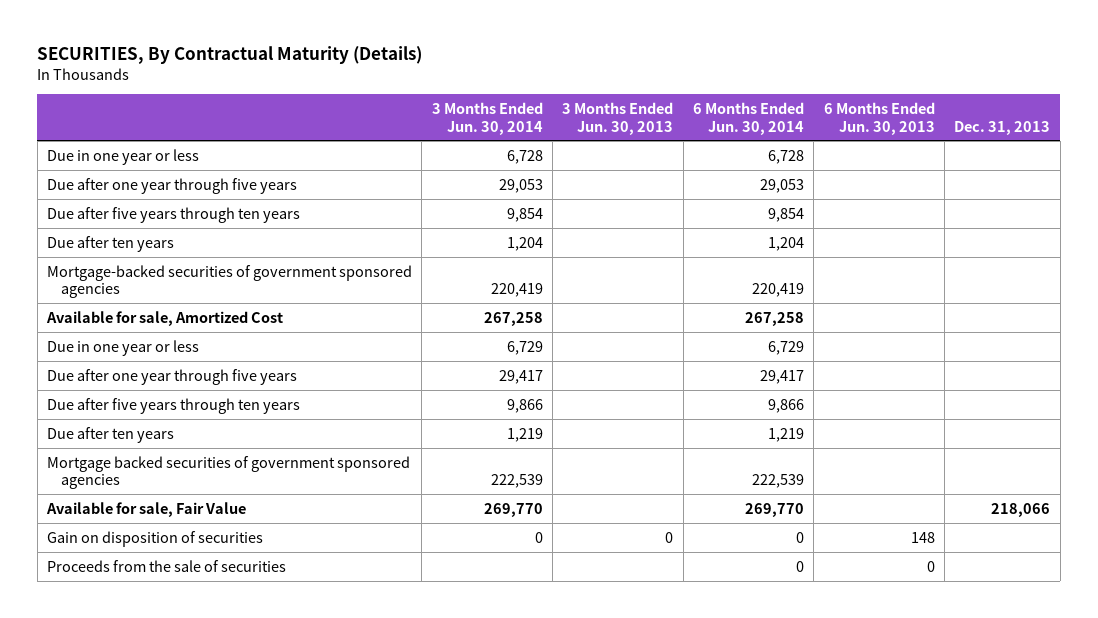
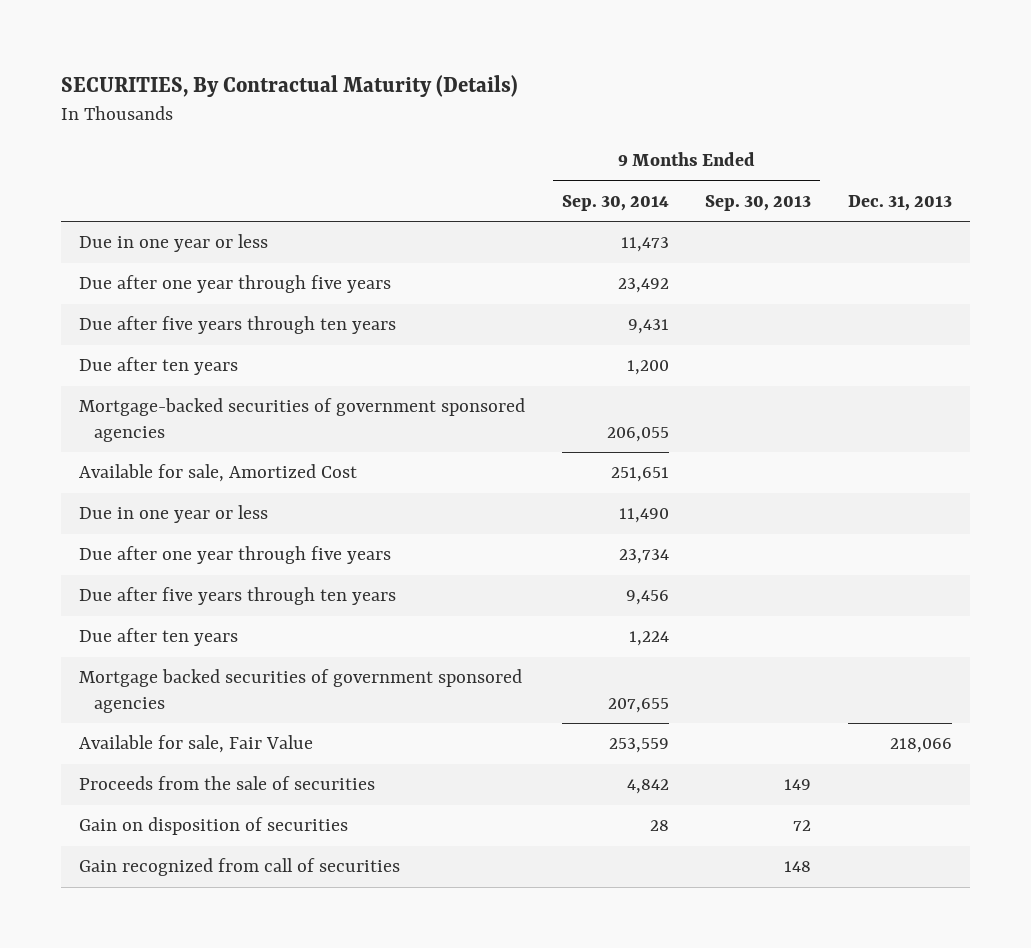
- | 3 Months Ended Jun. 30, 2014 | 3 Months Ended Jun. 30, 2013 | 6 Months Ended Jun. 30, 2014 | 6 Months Ended Jun. 30, 2013 | Dec. 31, 2013
+ | 9 Months Ended Sep. 30, 2014 | 9 Months Ended Sep. 30, 2013 | Dec. 31, 2013
moved down: Gain on disposition of securities | 28 | 72 |
+ Gain recognized from call of securities | | 148 |

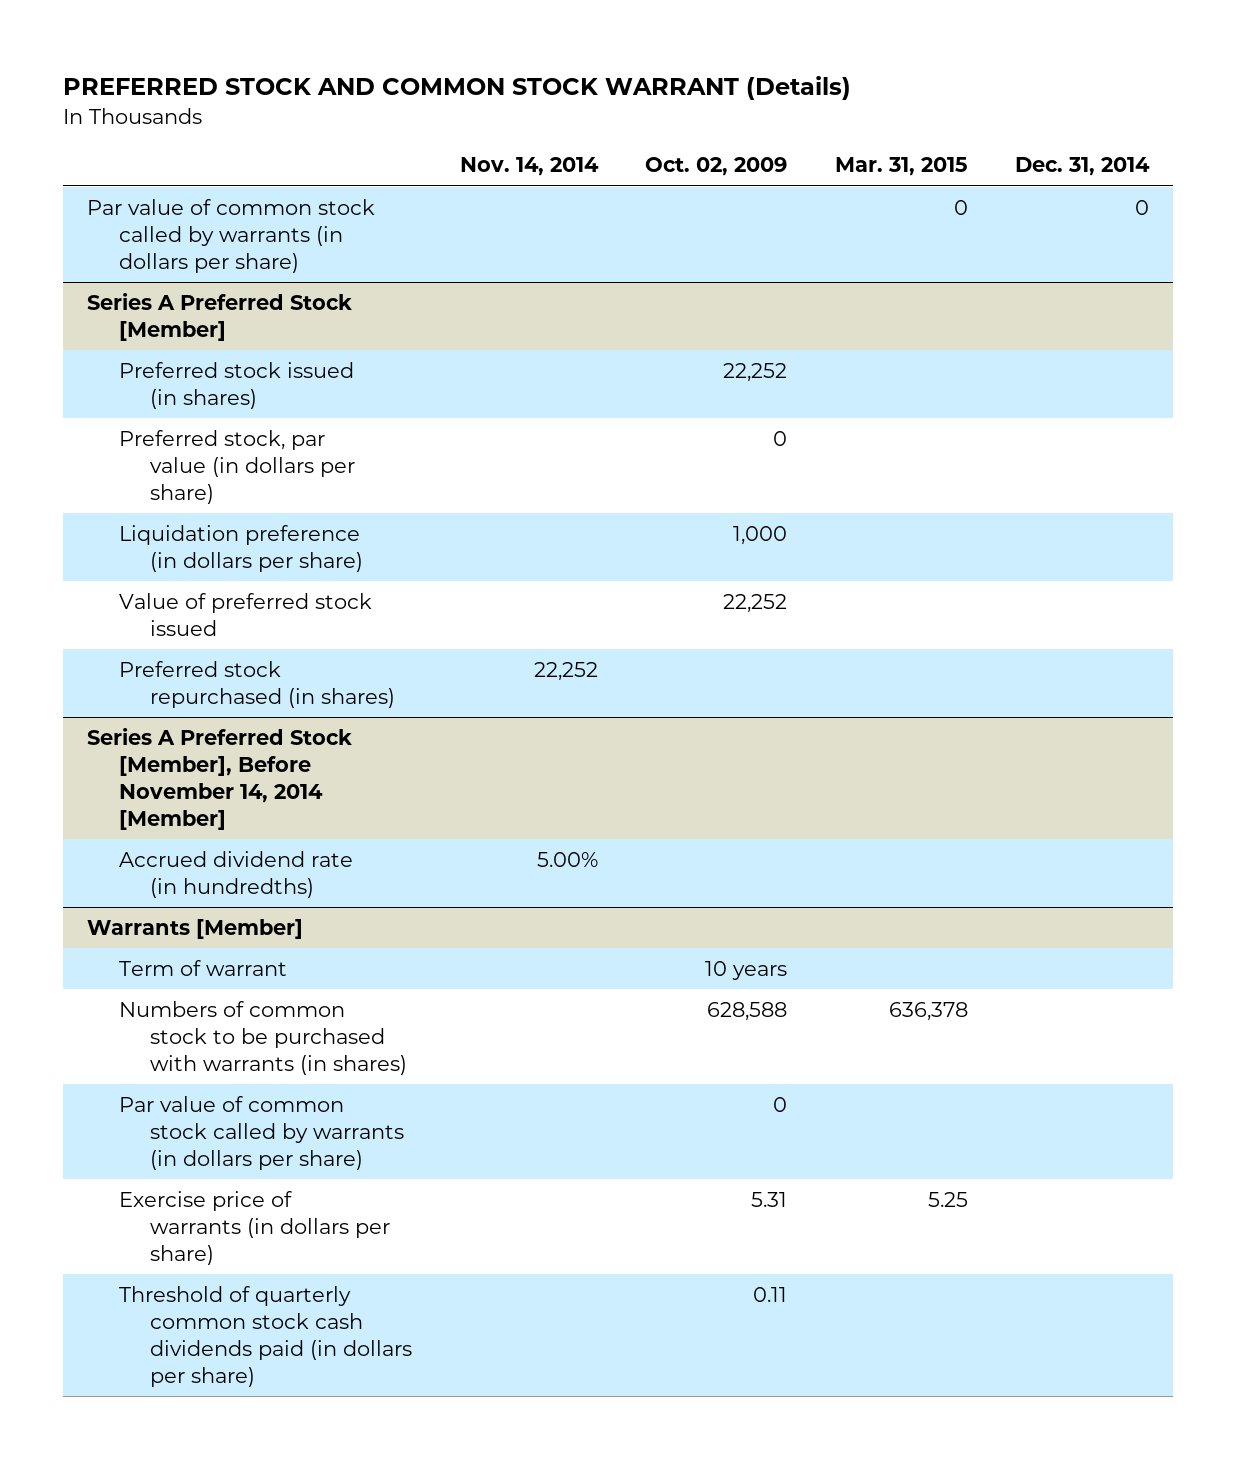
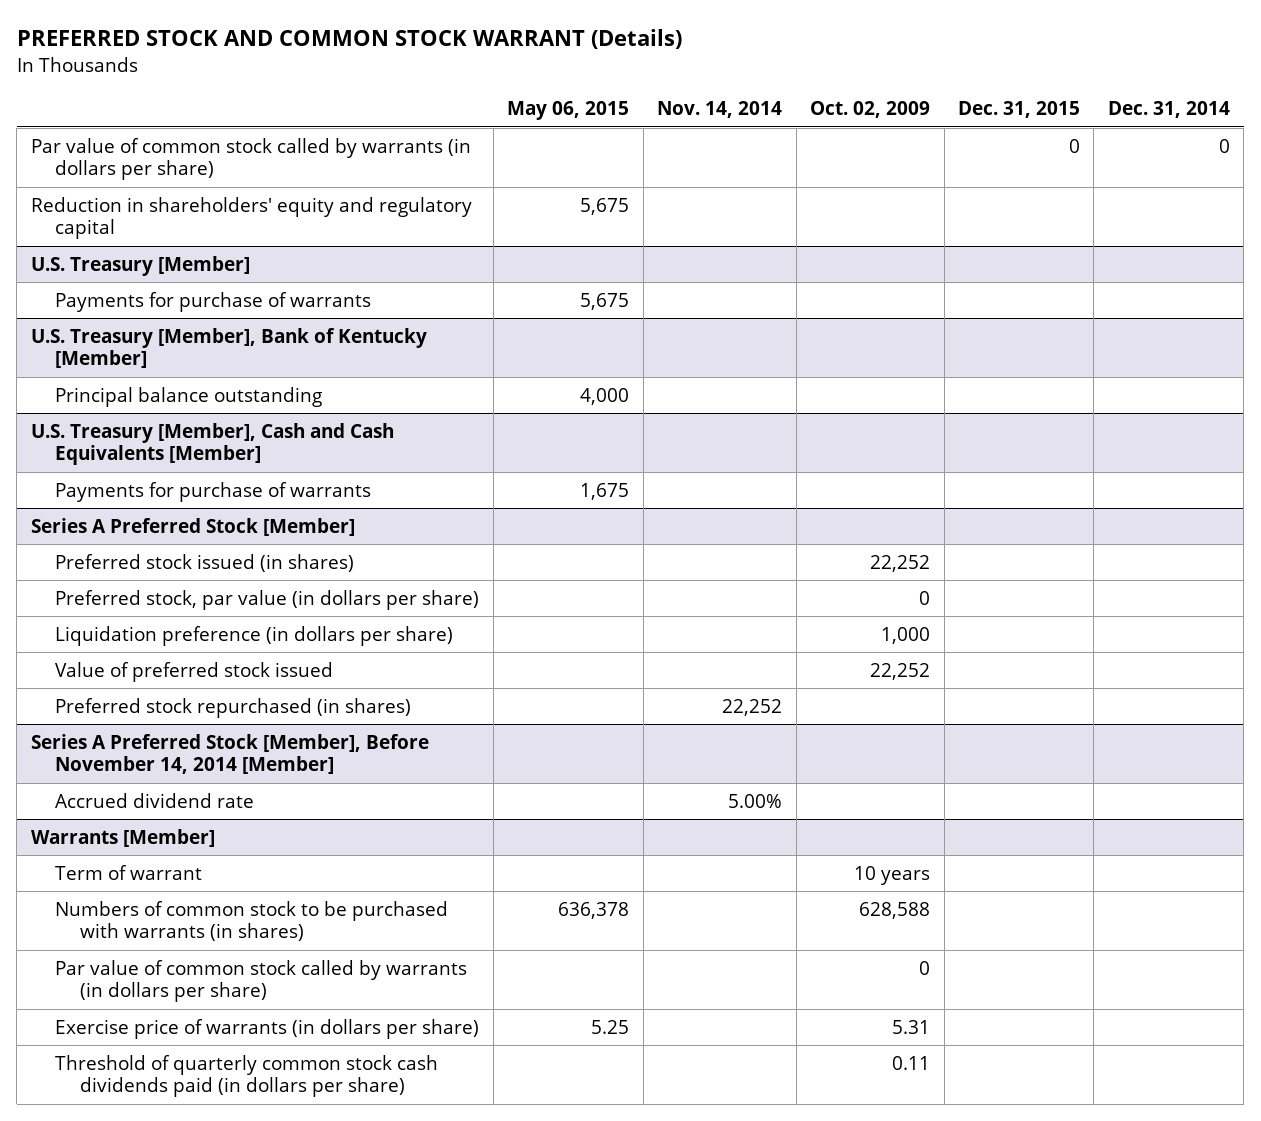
- | Nov. 14, 2014 | Oct. 02, 2009 | Mar. 31, 2015 | Dec. 31, 2014
+ | May 06, 2015 | Nov. 14, 2014 | Oct. 02, 2009 | Dec. 31, 2015 | Dec. 31, 2014
+ Reduction in shareholders' equity and regulatory capital | 5,675 | | | |
+ U.S. Treasury [Member]
+ Payments for purchase of warrants | 5,675 | | | |
+ U.S. Treasury [Member], Bank of Kentucky [Member]
+ Principal balance outstanding | 4,000 | | | |
+ U.S. Treasury [Member], Cash and Cash Equivalents [Member]
+ Payments for purchase of warrants | 1,675 | | | |
@ Series A Preferred Stock [Member], Before November 14, 2014 [Member]
- Accrued dividend rate (in hundredths) | 5.00% | | |
+ Accrued dividend rate | | 5.00% | | |

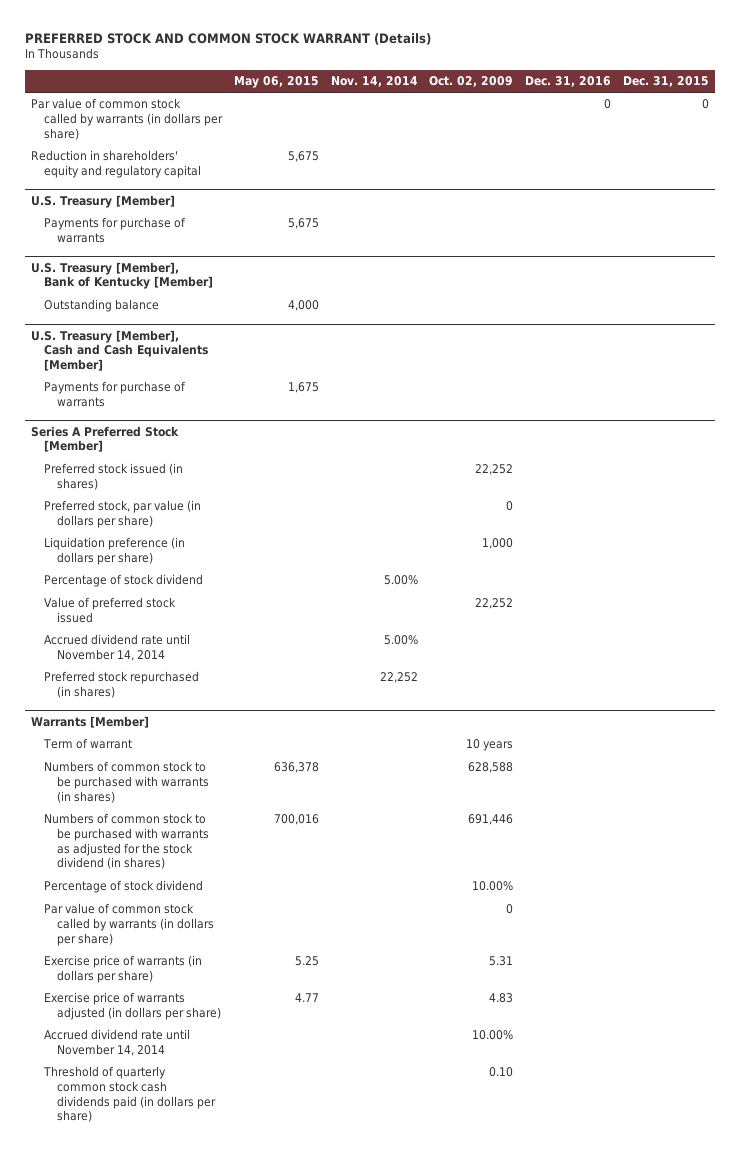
- | May 06, 2015 | Nov. 14, 2014 | Oct. 02, 2009 | Dec. 31, 2015 | Dec. 31, 2014
+ | May 06, 2015 | Nov. 14, 2014 | Oct. 02, 2009 | Dec. 31, 2016 | Dec. 31, 2015
@ U.S. Treasury [Member], Bank of Kentucky [Member]
- Principal balance outstanding | 4,000 | | | |
+ Outstanding balance | 4,000 | | | |
@ Series A Preferred Stock [Member]
+ Percentage of stock dividend | | 5.00% | | |
+ Accrued dividend rate until November 14, 2014 | | 5.00% | | |
- Series A Preferred Stock [Member], Before November 14, 2014 [Member]
- Accrued dividend rate | | 5.00% | | |
@ Warrants [Member]
+ Numbers of common stock to be purchased with warrants as adjusted for the stock dividend (in shares) | 700,016 | | 691,446 | |
+ Percentage of stock dividend | | | 10.00% | |
- Threshold of quarterly common stock cash dividends paid (in dollars per share) | | | 0.11 | |
+ Exercise price of warrants adjusted (in dollars per share) | 4.77 | | 4.83 | |
+ Accrued dividend rate until November 14, 2014 | | | 10.00% | |
+ Threshold of quarterly common stock cash dividends paid (in dollars per share) | | | 0.10 | |

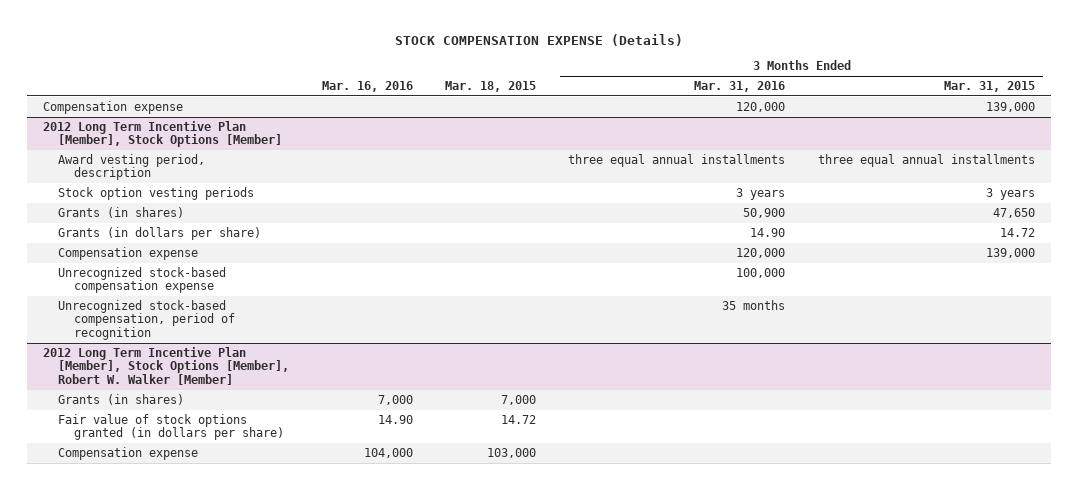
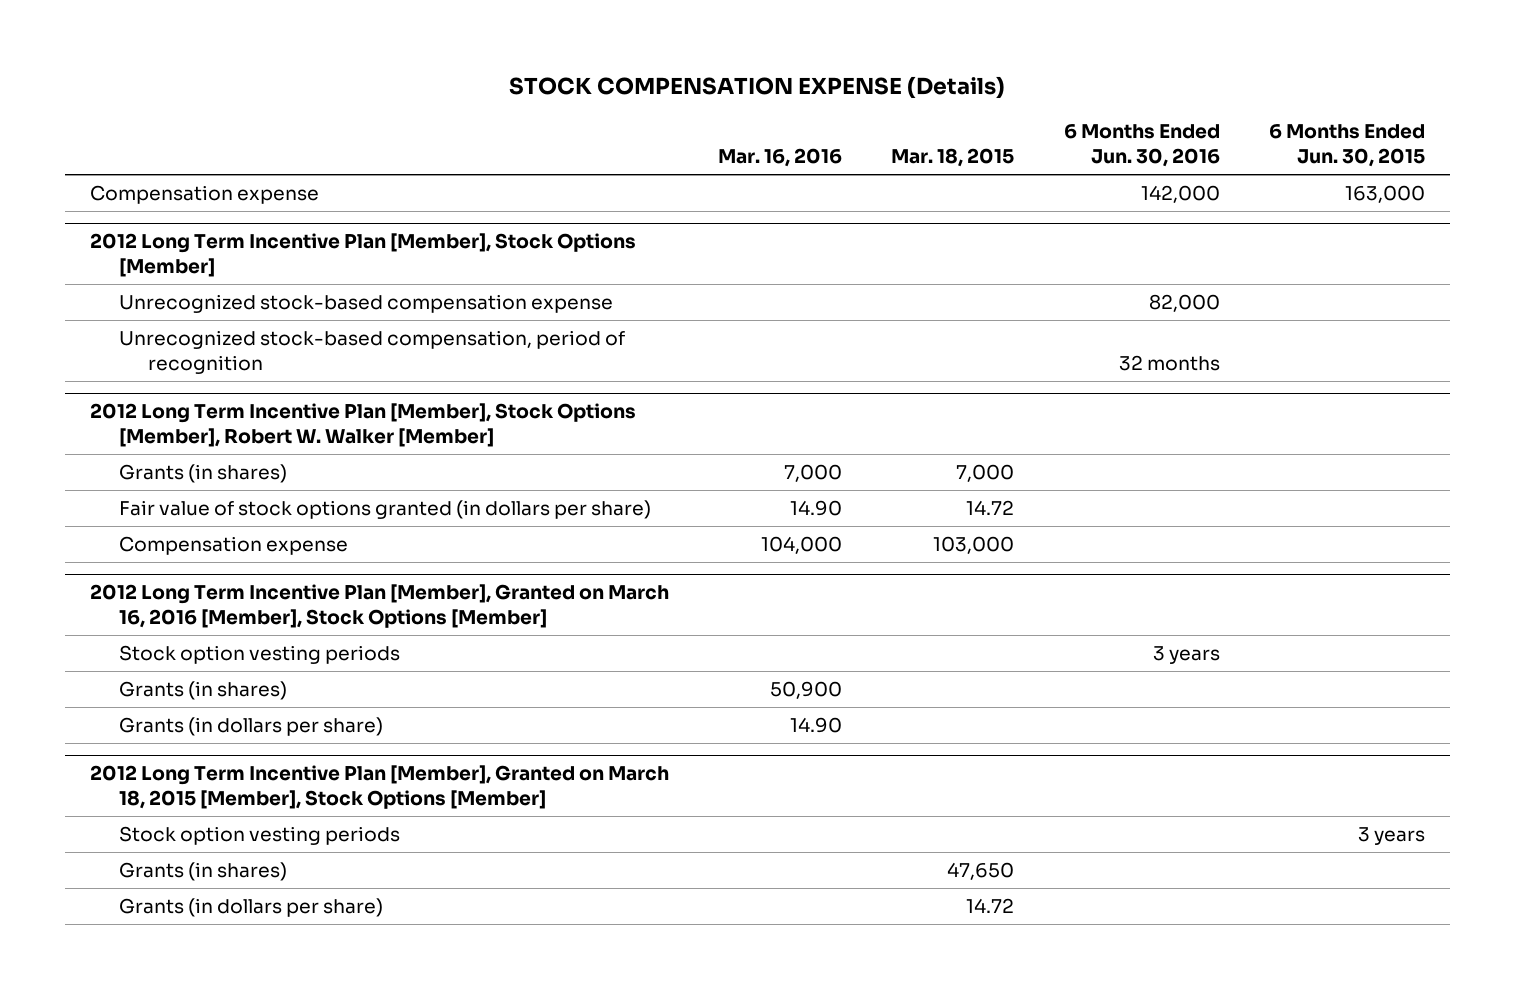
- | Mar. 16, 2016 | Mar. 18, 2015 | 3 Months Ended Mar. 31, 2016 | 3 Months Ended Mar. 31, 2015
+ | Mar. 16, 2016 | Mar. 18, 2015 | 6 Months Ended Jun. 30, 2016 | 6 Months Ended Jun. 30, 2015
@ 2012 Long Term Incentive Plan [Member], Stock Options [Member]
- Award vesting period, description | | | three equal annual installments | three equal annual installments
- Stock option vesting periods | | | 3 years | 3 years
- Grants (in shares) | | | 50,900 | 47,650
- Grants (in dollars per share) | | | 14.90 | 14.72
- Compensation expense | | | 120,000 | 139,000
+ 2012 Long Term Incentive Plan [Member], Granted on March 16, 2016 [Member], Stock Options [Member]
+ Stock option vesting periods | | | 3 years |
+ Grants (in shares) | 50,900 | | |
+ Grants (in dollars per share) | 14.90 | | |
+ 2012 Long Term Incentive Plan [Member], Granted on March 18, 2015 [Member], Stock Options [Member]
+ Stock option vesting periods | | | | 3 years
+ Grants (in shares) | | 47,650 | |
+ Grants (in dollars per share) | | 14.72 | |

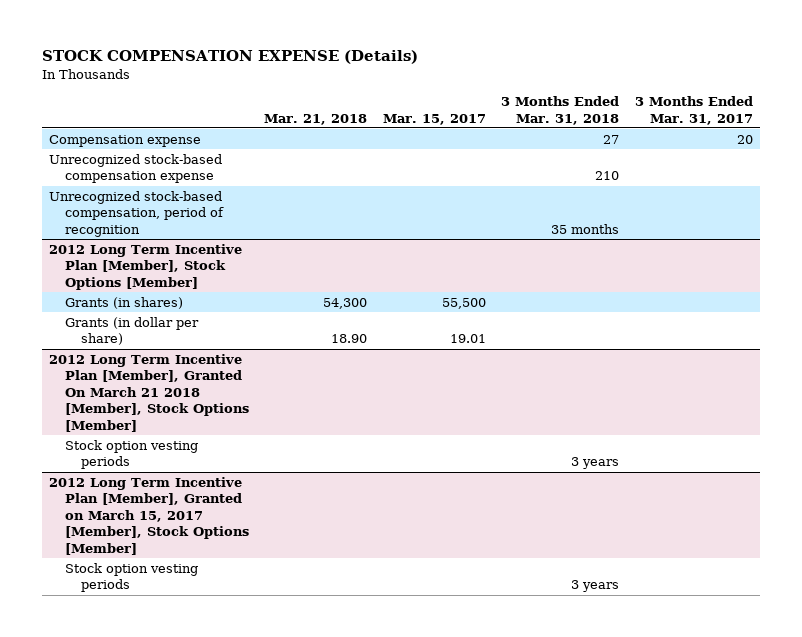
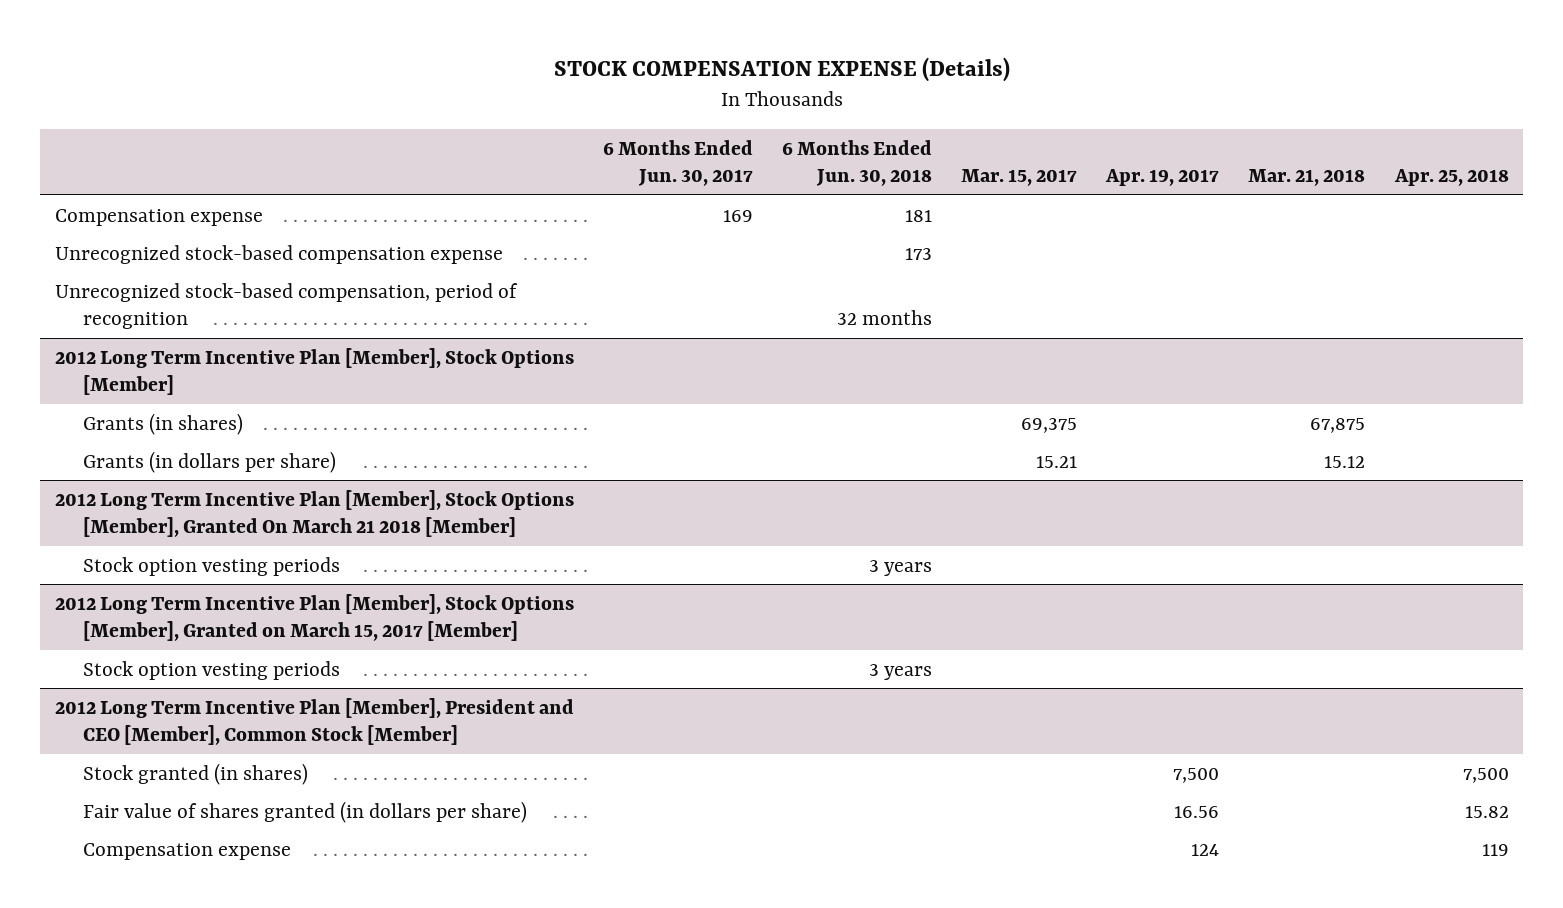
- | Mar. 21, 2018 | Mar. 15, 2017 | 3 Months Ended Mar. 31, 2018 | 3 Months Ended Mar. 31, 2017
+ | 6 Months Ended Jun. 30, 2017 | 6 Months Ended Jun. 30, 2018 | Mar. 15, 2017 | Apr. 19, 2017 | Mar. 21, 2018 | Apr. 25, 2018
@ 2012 Long Term Incentive Plan [Member], Stock Options [Member]
- Grants (in shares) | 54,300 | 55,500 | |
- Grants (in dollar per share) | 18.90 | 19.01 | |
- 2012 Long Term Incentive Plan [Member], Granted On March 21 2018 [Member], Stock Options [Member]
@ 2012 Long Term Incentive Plan [Member], Stock Options [Member]
+ Grants (in shares) | | | 69,375 | | 67,875 |
+ Grants (in dollars per share) | | | 15.21 | | 15.12 |
+ 2012 Long Term Incentive Plan [Member], Stock Options [Member], Granted On March 21 2018 [Member]
- 2012 Long Term Incentive Plan [Member], Granted on March 15, 2017 [Member], Stock Options [Member]
+ 2012 Long Term Incentive Plan [Member], Stock Options [Member], Granted on March 15, 2017 [Member]
+ 2012 Long Term Incentive Plan [Member], President and CEO [Member], Common Stock [Member]
+ Stock granted (in shares) | | | | 7,500 | | 7,500
+ Fair value of shares granted (in dollars per share) | | | | 16.56 | | 15.82
+ Compensation expense | | | | 124 | | 119

